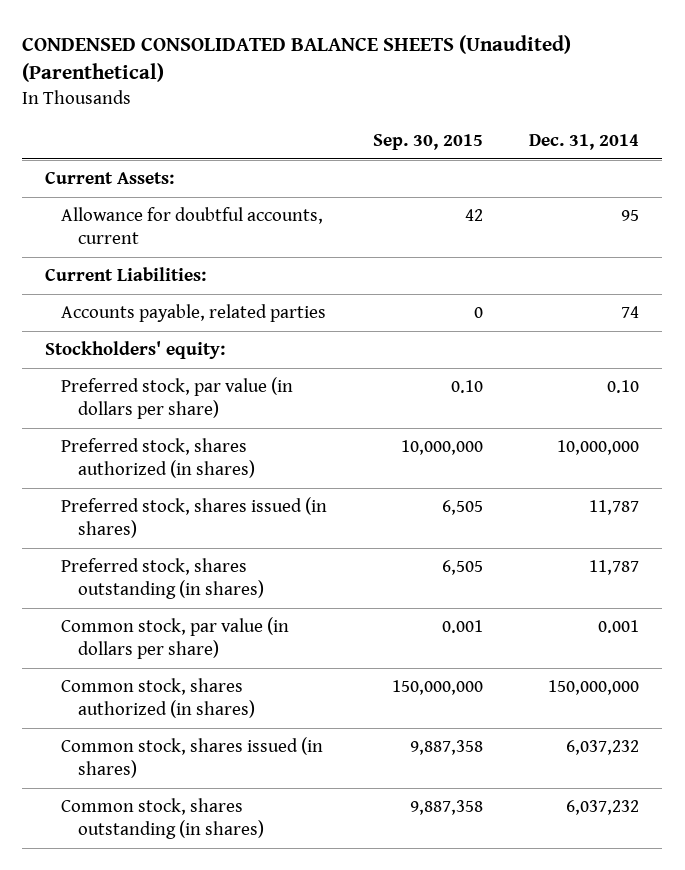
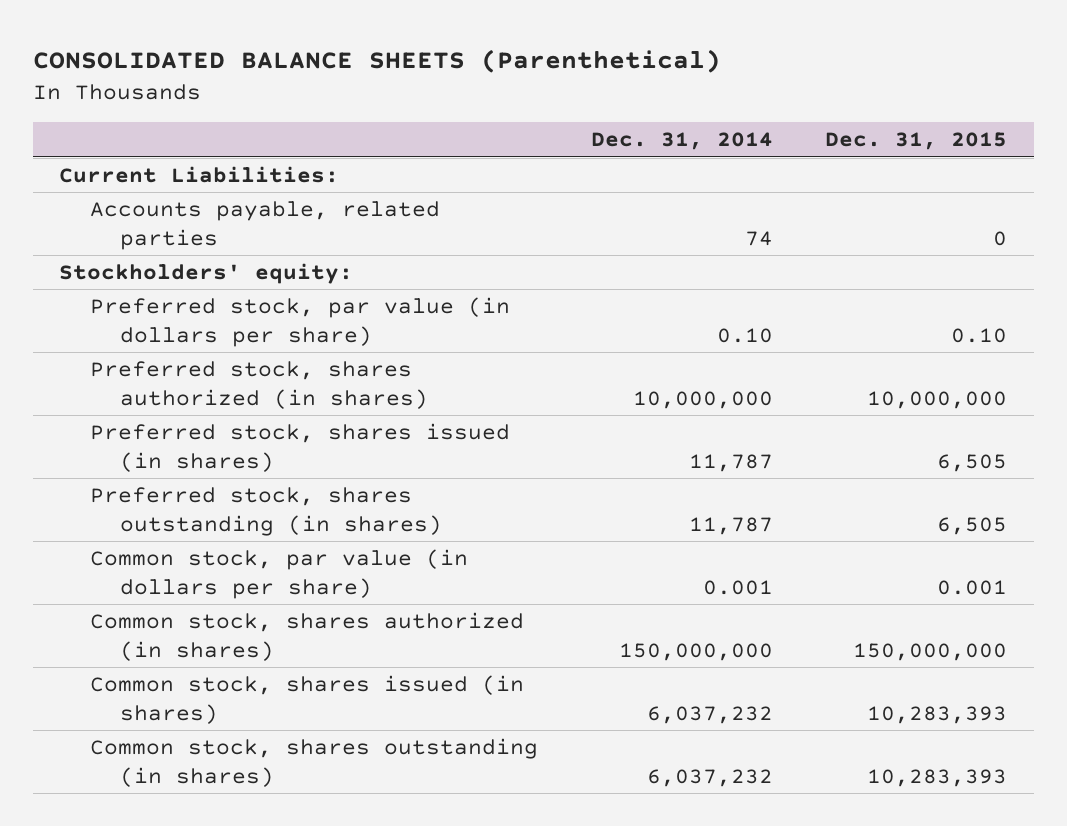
- CONDENSED CONSOLIDATED BALANCE SHEETS (Unaudited) (Parenthetical)
+ CONSOLIDATED BALANCE SHEETS (Parenthetical)
- | Sep. 30, 2015 | Dec. 31, 2014
+ | Dec. 31, 2014 | Dec. 31, 2015
- Current Assets:
- Allowance for doubtful accounts, current | 42 | 95

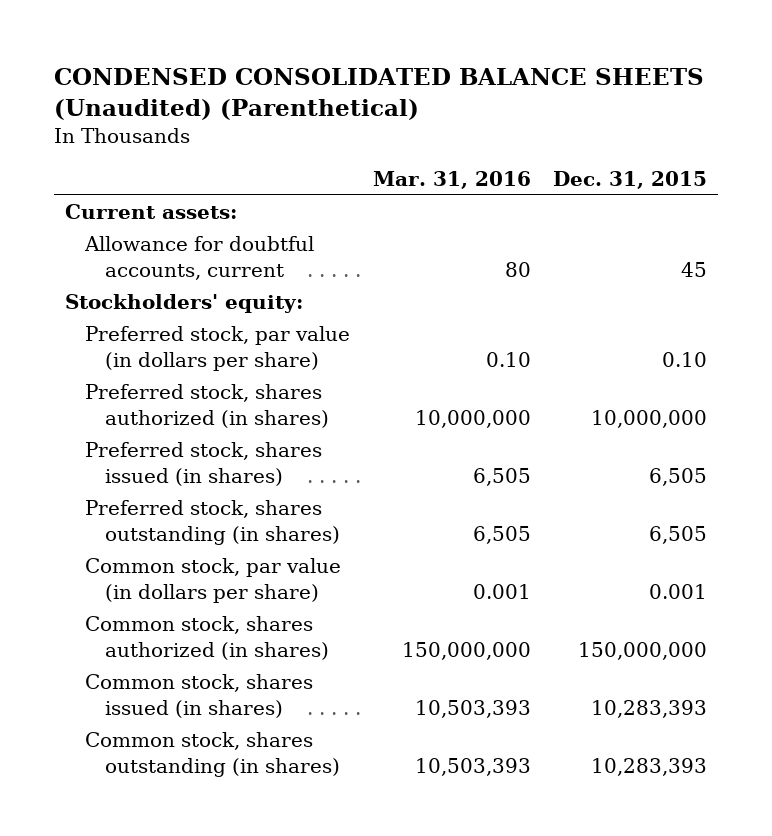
- CONSOLIDATED BALANCE SHEETS (Parenthetical)
+ CONDENSED CONSOLIDATED BALANCE SHEETS (Unaudited) (Parenthetical)
- | Dec. 31, 2014 | Dec. 31, 2015
+ | Mar. 31, 2016 | Dec. 31, 2015
- Current Liabilities:
- Accounts payable, related parties | 74 | 0
+ Current assets:
+ Allowance for doubtful accounts, current | 80 | 45

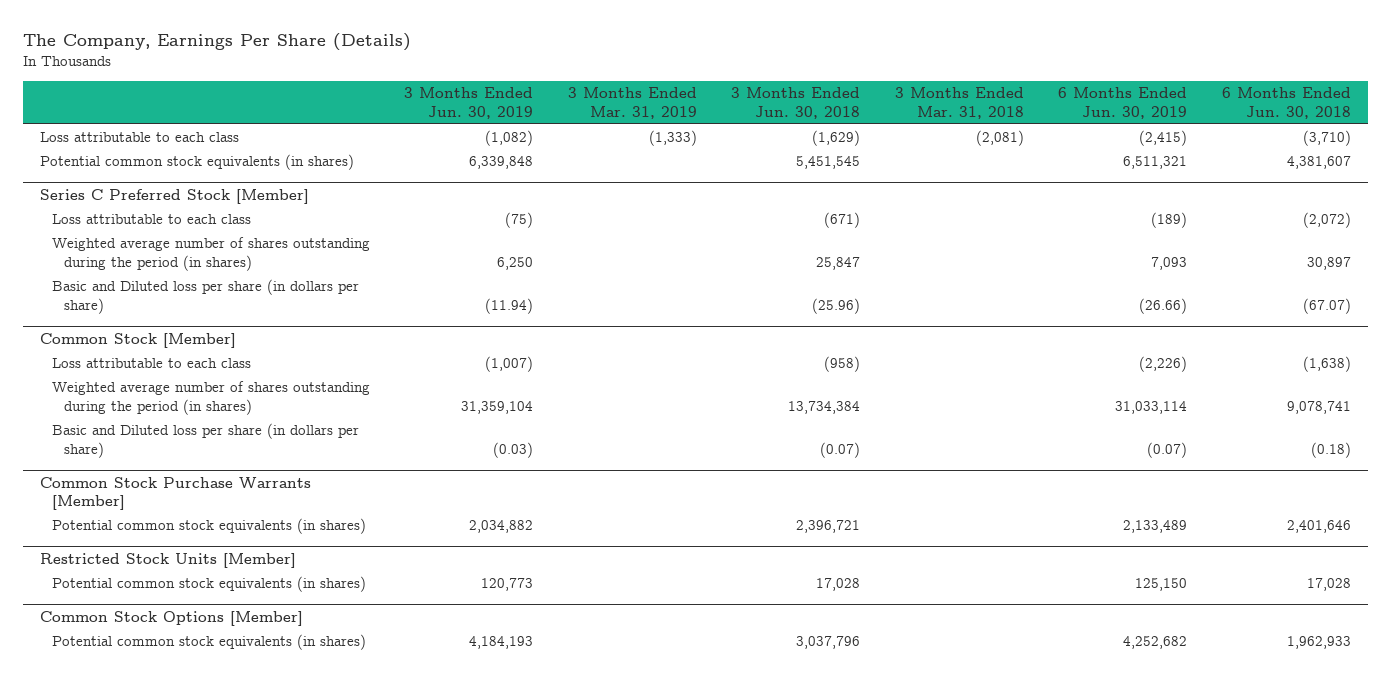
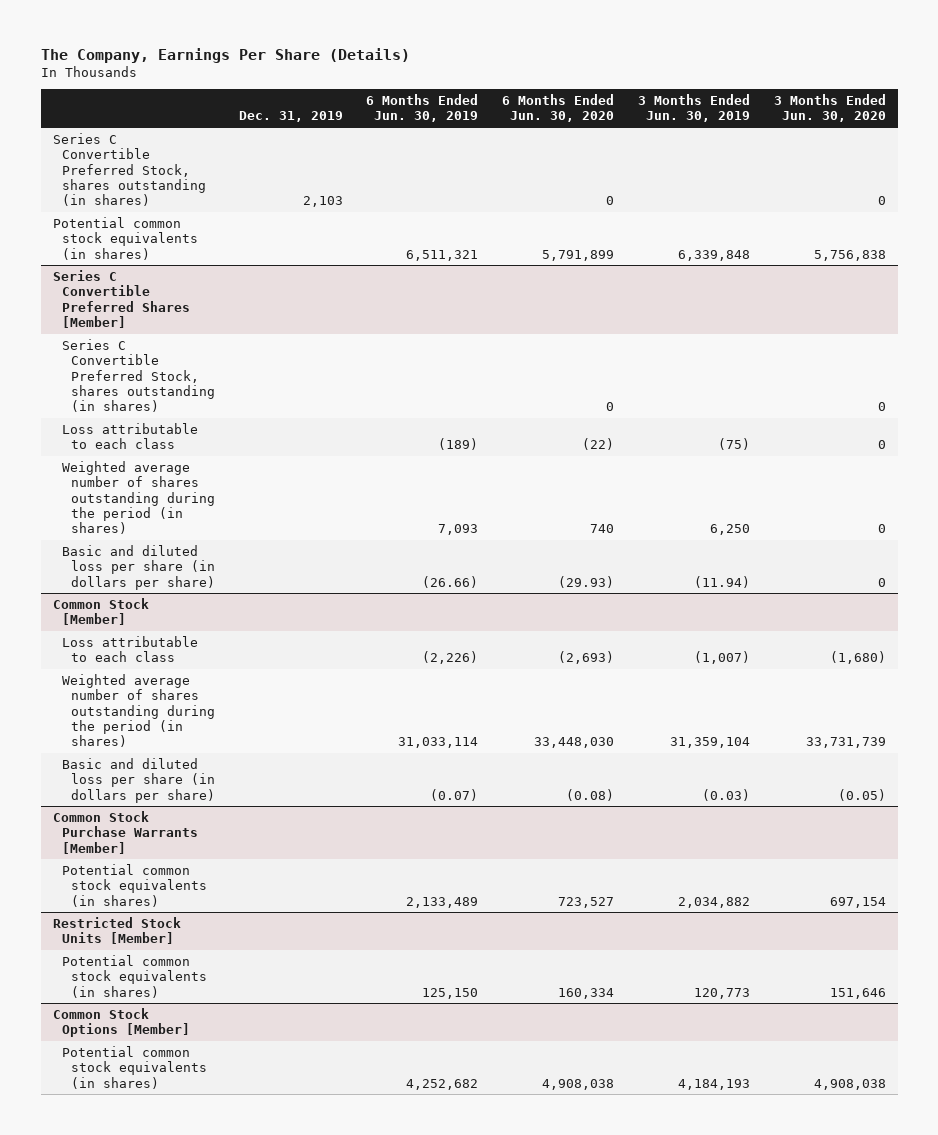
- | 3 Months Ended Jun. 30, 2019 | 3 Months Ended Mar. 31, 2019 | 3 Months Ended Jun. 30, 2018 | 3 Months Ended Mar. 31, 2018 | 6 Months Ended Jun. 30, 2019 | 6 Months Ended Jun. 30, 2018
+ | Dec. 31, 2019 | 6 Months Ended Jun. 30, 2019 | 6 Months Ended Jun. 30, 2020 | 3 Months Ended Jun. 30, 2019 | 3 Months Ended Jun. 30, 2020
- Loss attributable to each class | (1,082) | (1,333) | (1,629) | (2,081) | (2,415) | (3,710)
+ Series C Convertible Preferred Stock, shares outstanding (in shares) | 2,103 | | 0 | | 0
- Series C Preferred Stock [Member]
+ Series C Convertible Preferred Shares [Member]
+ Series C Convertible Preferred Stock, shares outstanding (in shares) | | | 0 | | 0
- Basic and Diluted loss per share (in dollars per share) | (11.94) | | (25.96) | | (26.66) | (67.07)
+ Basic and diluted loss per share (in dollars per share) | | (26.66) | (29.93) | (11.94) | 0
@ Common Stock [Member]
- Basic and Diluted loss per share (in dollars per share) | (0.03) | | (0.07) | | (0.07) | (0.18)
+ Basic and diluted loss per share (in dollars per share) | | (0.07) | (0.08) | (0.03) | (0.05)

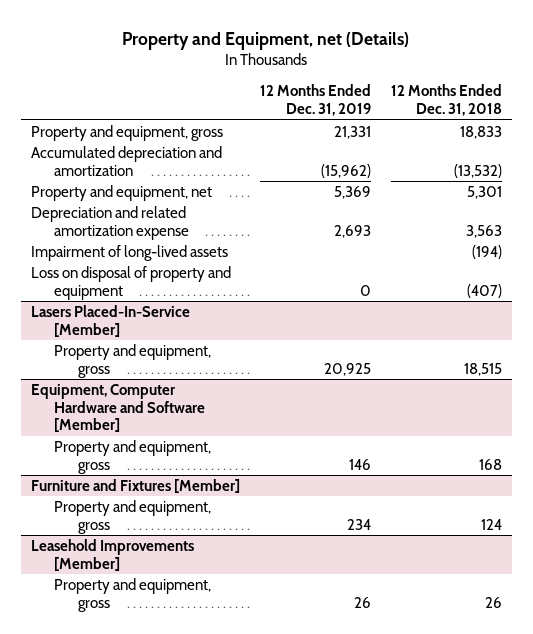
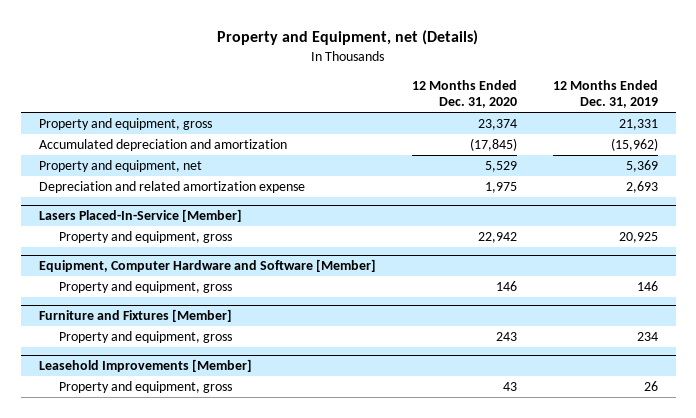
- | 12 Months Ended Dec. 31, 2019 | 12 Months Ended Dec. 31, 2018
+ | 12 Months Ended Dec. 31, 2020 | 12 Months Ended Dec. 31, 2019
- Impairment of long-lived assets | | (194)
- Loss on disposal of property and equipment | 0 | (407)

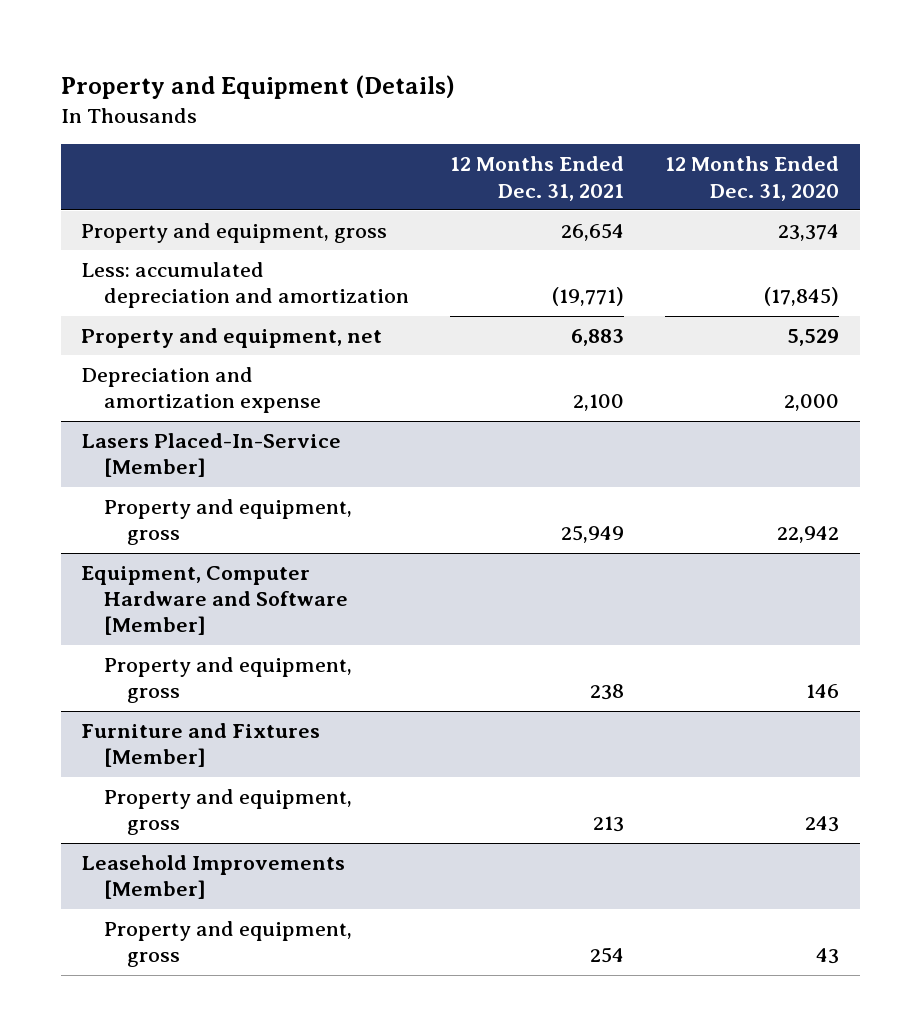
- Property and Equipment, net (Details)
+ Property and Equipment (Details)
- | 12 Months Ended Dec. 31, 2020 | 12 Months Ended Dec. 31, 2019
+ | 12 Months Ended Dec. 31, 2021 | 12 Months Ended Dec. 31, 2020
- Accumulated depreciation and amortization | (17,845) | (15,962)
+ Less: accumulated depreciation and amortization | (19,771) | (17,845)
- Depreciation and related amortization expense | 1,975 | 2,693
+ Depreciation and amortization expense | 2,100 | 2,000

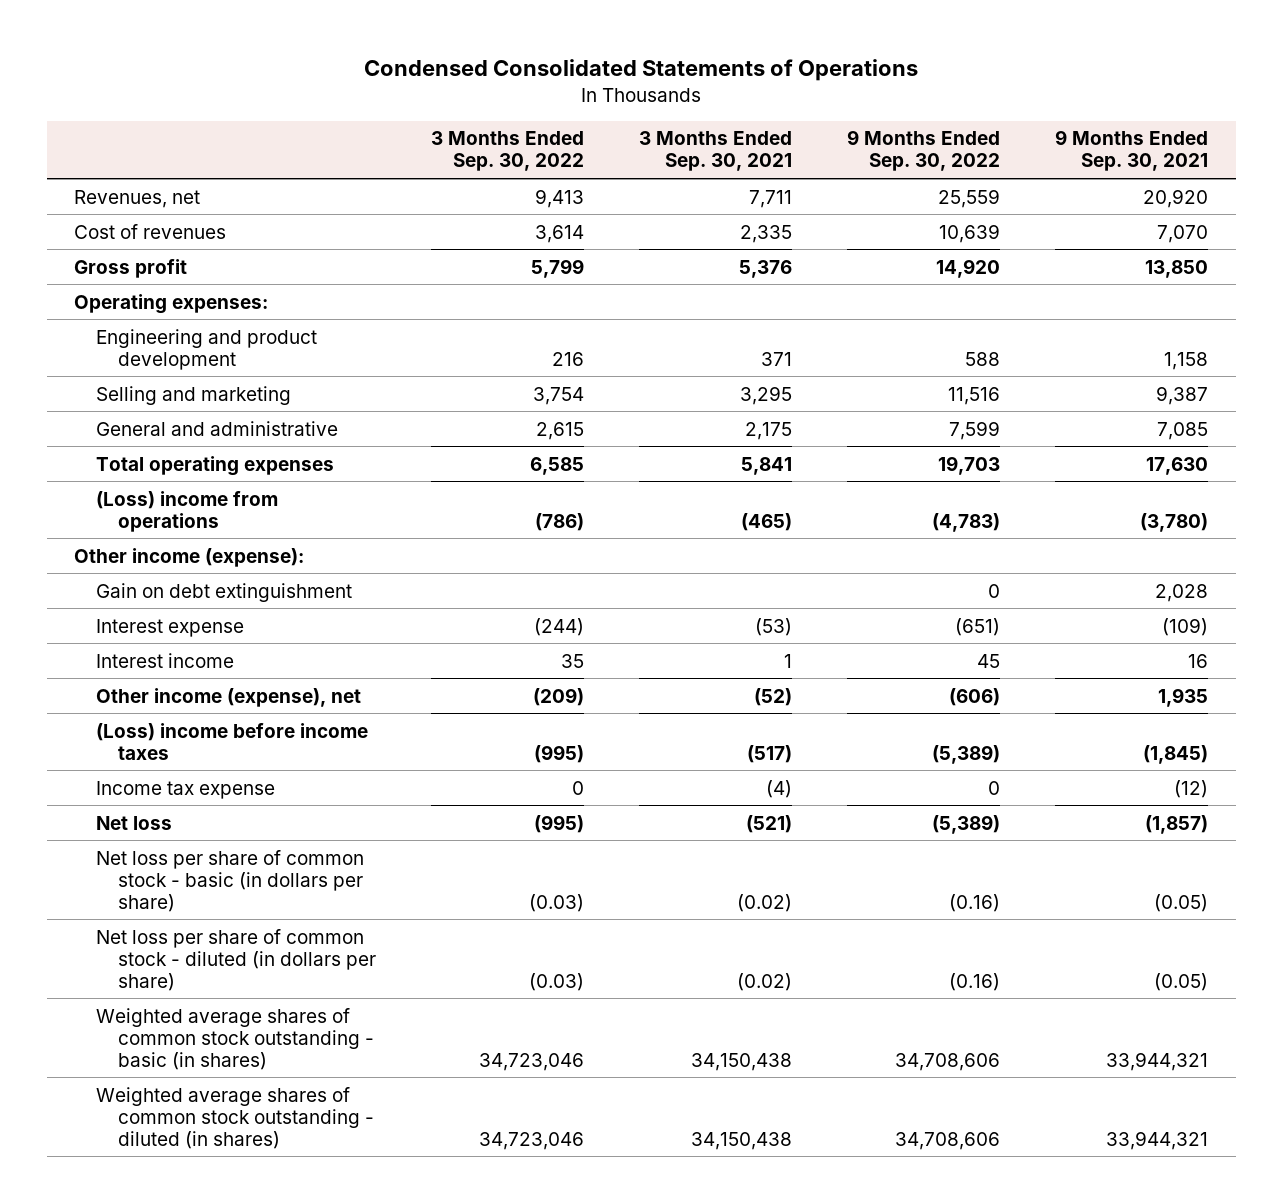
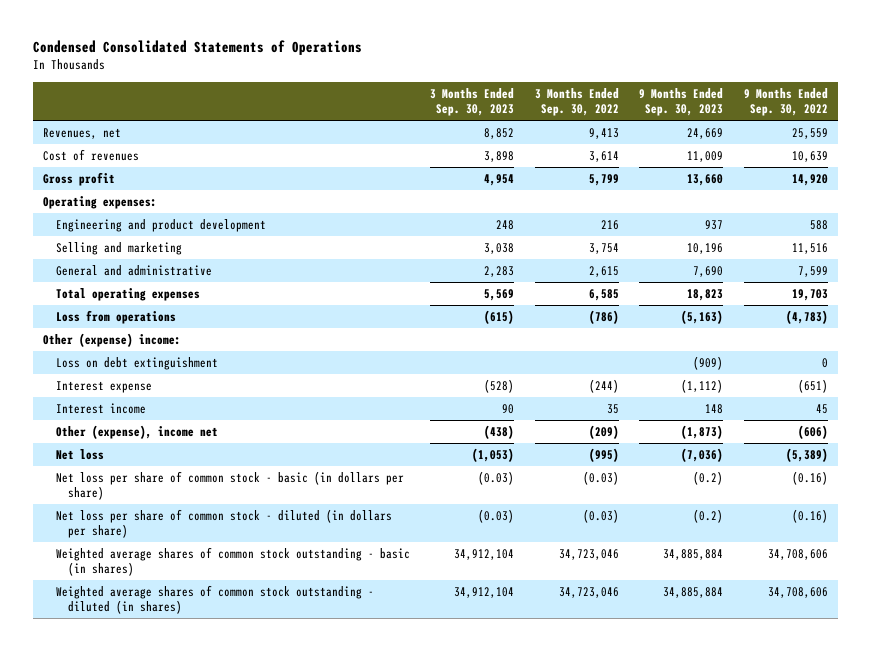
- | 3 Months Ended Sep. 30, 2022 | 3 Months Ended Sep. 30, 2021 | 9 Months Ended Sep. 30, 2022 | 9 Months Ended Sep. 30, 2021
+ | 3 Months Ended Sep. 30, 2023 | 3 Months Ended Sep. 30, 2022 | 9 Months Ended Sep. 30, 2023 | 9 Months Ended Sep. 30, 2022
- (Loss) income from operations | (786) | (465) | (4,783) | (3,780)
- Other income (expense):
- Gain on debt extinguishment | | | 0 | 2,028
+ Loss from operations | (615) | (786) | (5,163) | (4,783)
+ Other (expense) income:
+ Loss on debt extinguishment | | | (909) | 0
- Other income (expense), net | (209) | (52) | (606) | 1,935
- (Loss) income before income taxes | (995) | (517) | (5,389) | (1,845)
- Income tax expense | 0 | (4) | 0 | (12)
+ Other (expense), income net | (438) | (209) | (1,873) | (606)

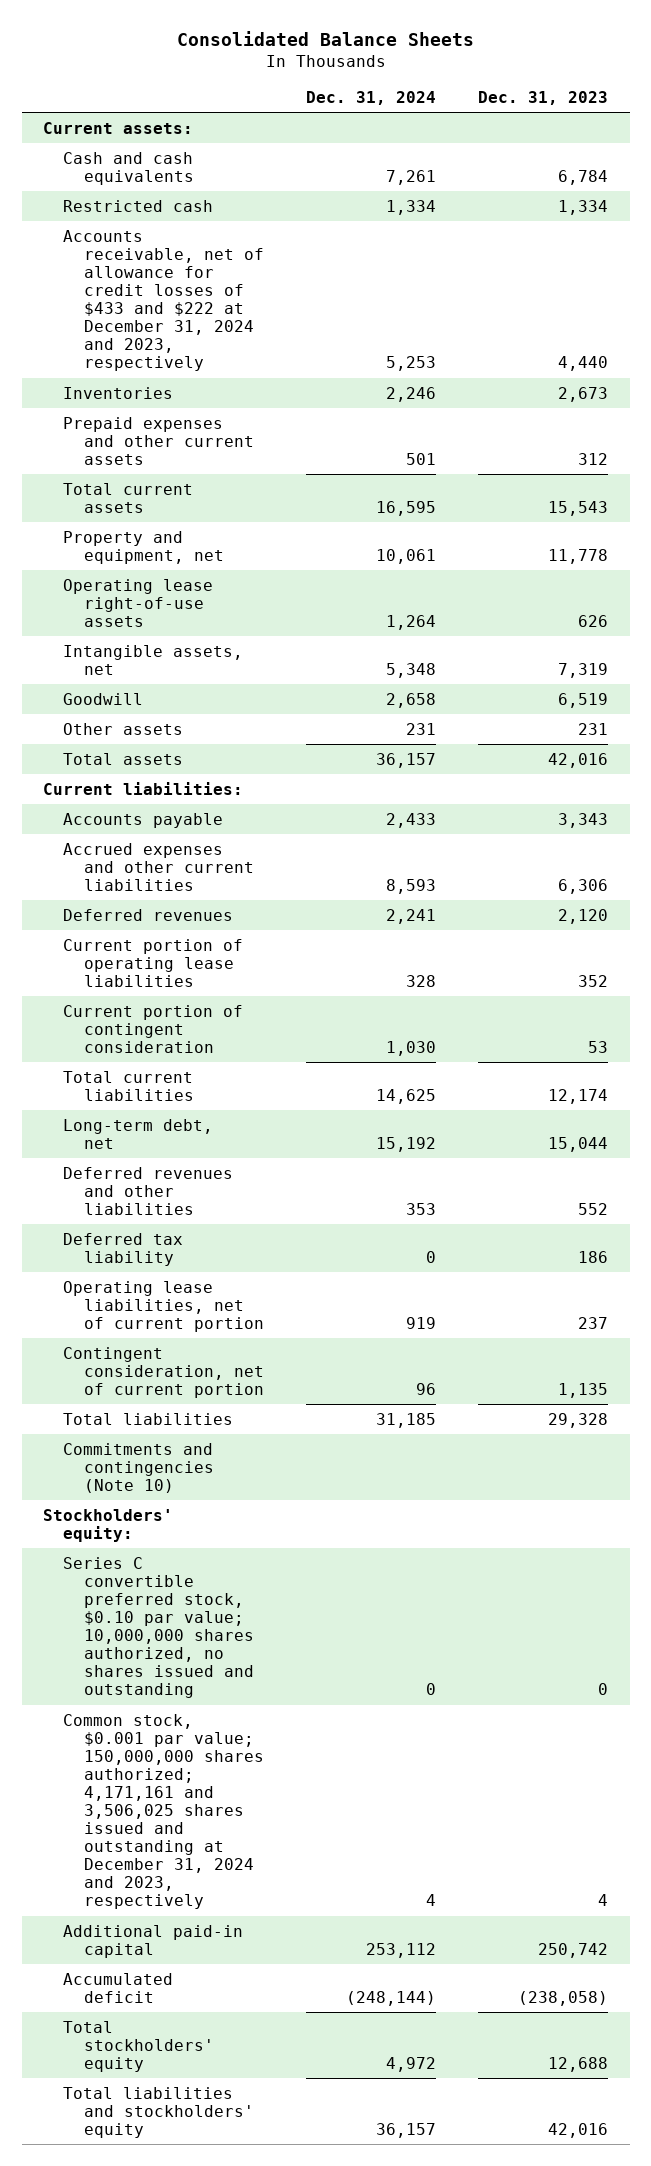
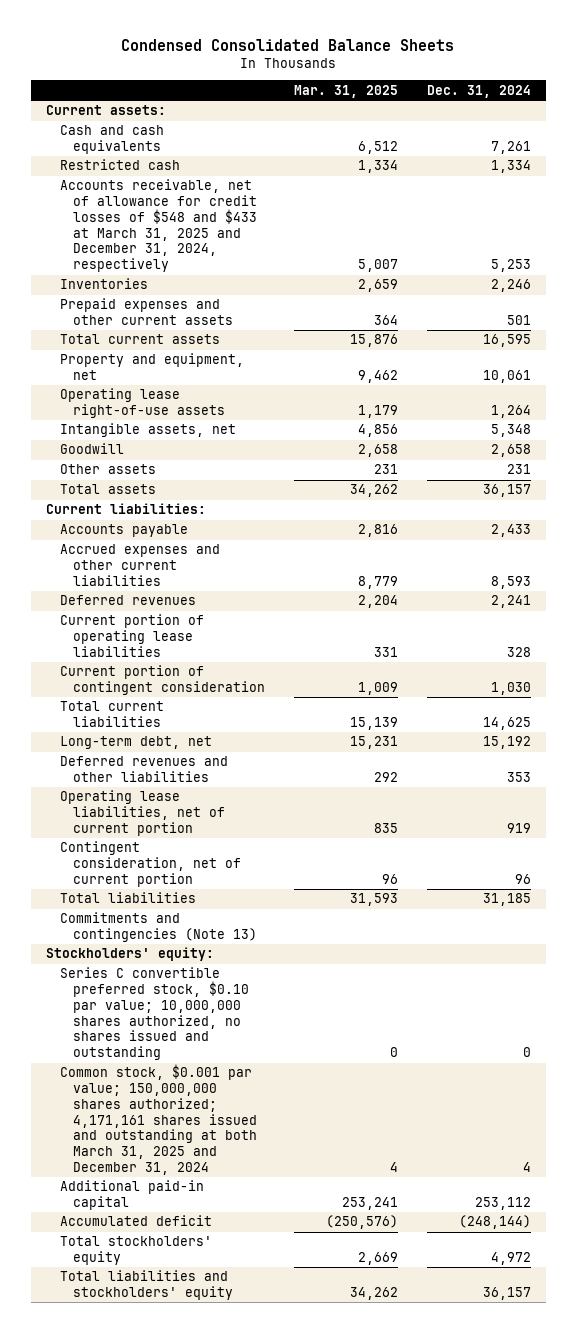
- Consolidated Balance Sheets
+ Condensed Consolidated Balance Sheets
- | Dec. 31, 2024 | Dec. 31, 2023
+ | Mar. 31, 2025 | Dec. 31, 2024
- Accounts receivable, net of allowance for credit losses of $433 and $222 at December 31, 2024 and 2023, respectively | 5,253 | 4,440
+ Accounts receivable, net of allowance for credit losses of $548 and $433 at March 31, 2025 and December 31, 2024, respectively | 5,007 | 5,253
- Deferred tax liability | 0 | 186
- Commitments and contingencies (Note 10)
+ Commitments and contingencies (Note 13)
- Common stock, $0.001 par value; 150,000,000 shares authorized; 4,171,161 and 3,506,025 shares issued and outstanding at December 31, 2024 and 2023, respectively | 4 | 4
+ Common stock, $0.001 par value; 150,000,000 shares authorized; 4,171,161 shares issued and outstanding at both March 31, 2025 and December 31, 2024 | 4 | 4

